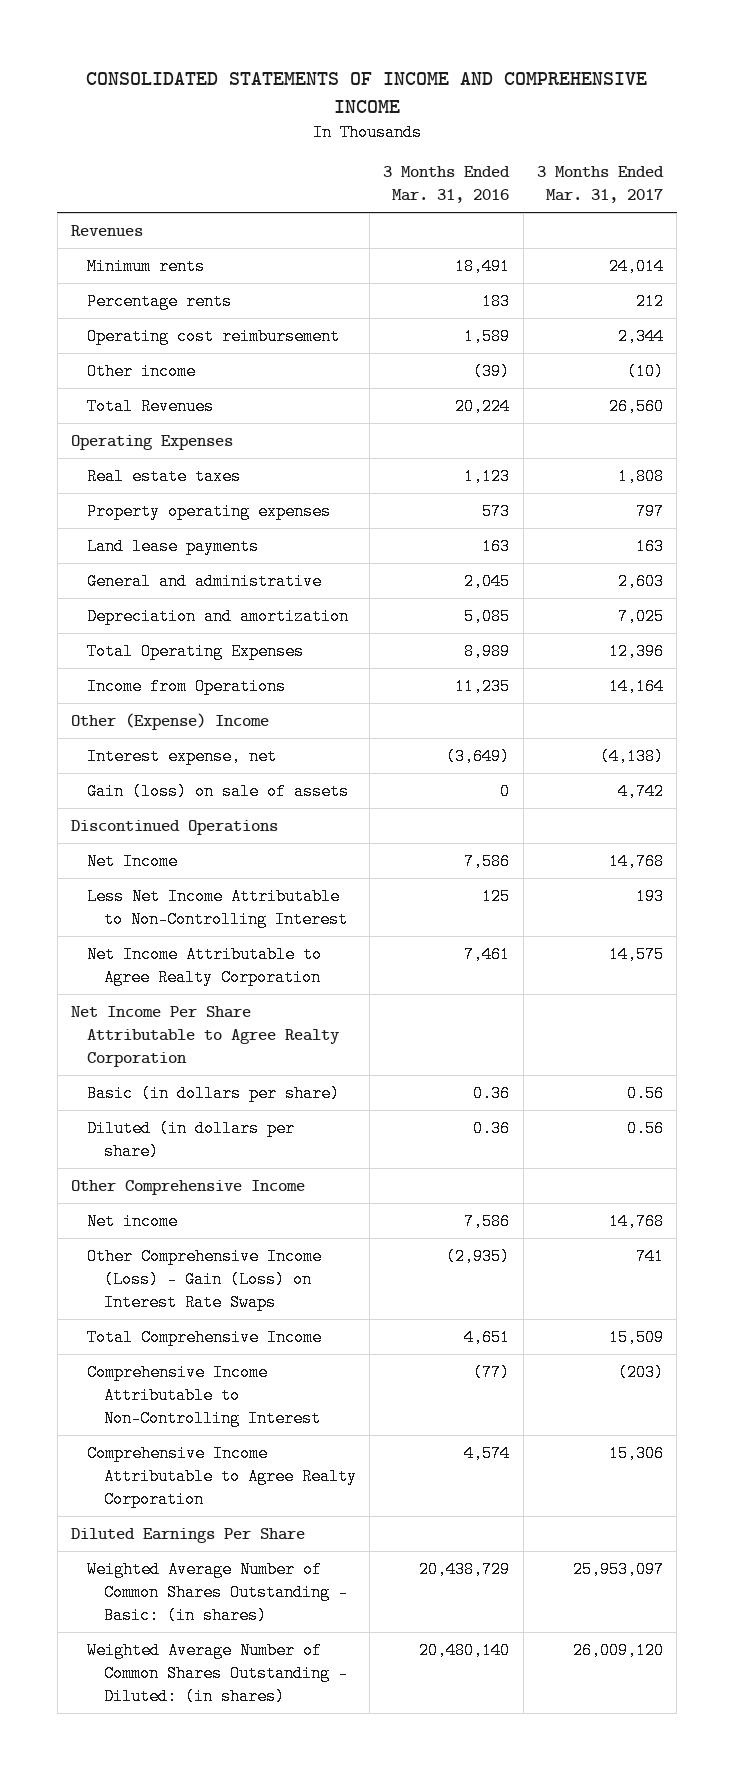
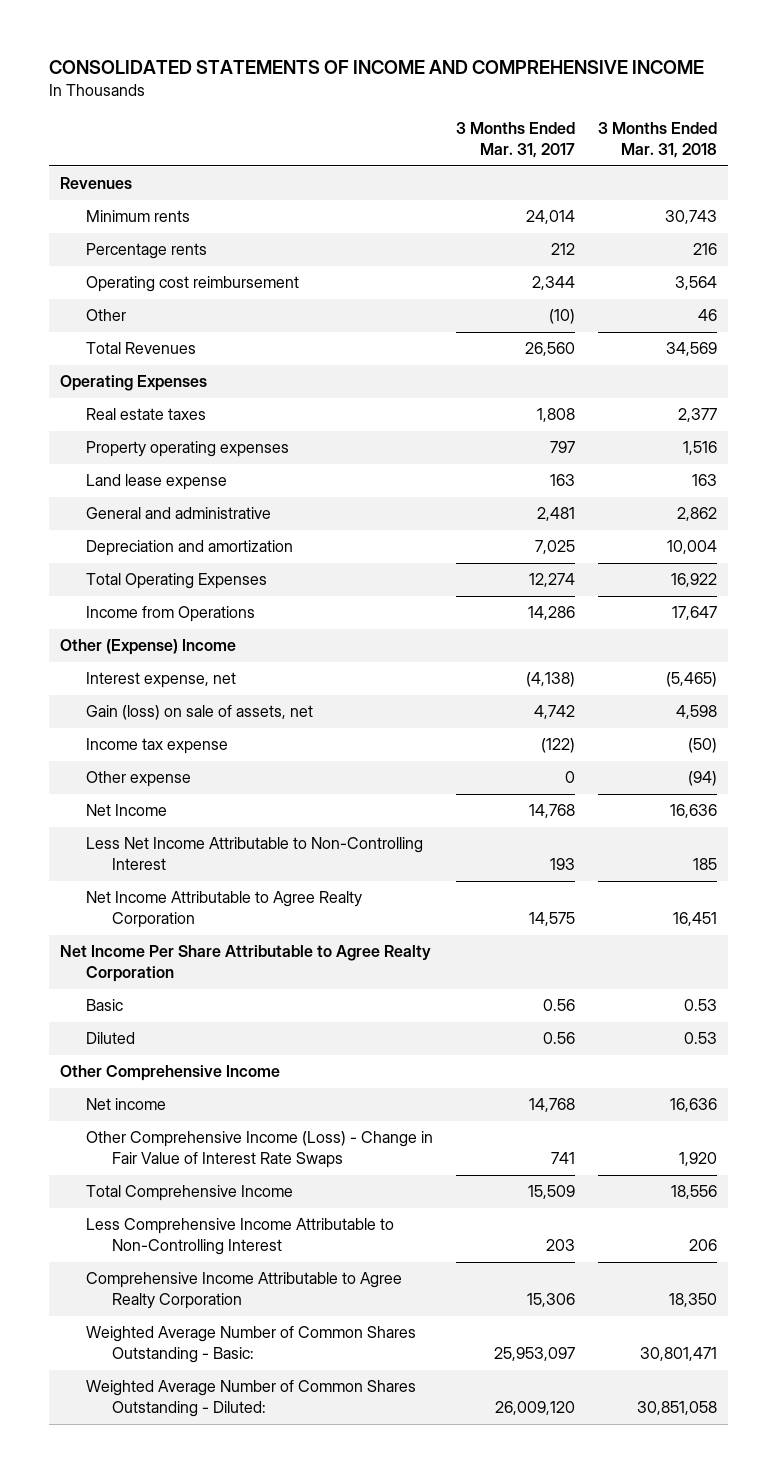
- | 3 Months Ended Mar. 31, 2016 | 3 Months Ended Mar. 31, 2017
+ | 3 Months Ended Mar. 31, 2017 | 3 Months Ended Mar. 31, 2018
- Other income | (39) | (10)
+ Other | (10) | 46
- Land lease payments | 163 | 163
- General and administrative | 2,045 | 2,603
+ Land lease expense | 163 | 163
+ General and administrative | 2,481 | 2,862
- Total Operating Expenses | 8,989 | 12,396
- Income from Operations | 11,235 | 14,164
+ Total Operating Expenses | 12,274 | 16,922
+ Income from Operations | 14,286 | 17,647
- Gain (loss) on sale of assets | 0 | 4,742
- Discontinued Operations
+ Gain (loss) on sale of assets, net | 4,742 | 4,598
+ Income tax expense | (122) | (50)
+ Other expense | 0 | (94)
- Basic (in dollars per share) | 0.36 | 0.56
- Diluted (in dollars per share) | 0.36 | 0.56
+ Basic | 0.56 | 0.53
+ Diluted | 0.56 | 0.53
- Other Comprehensive Income (Loss) - Gain (Loss) on Interest Rate Swaps | (2,935) | 741
+ Other Comprehensive Income (Loss) - Change in Fair Value of Interest Rate Swaps | 741 | 1,920
- Comprehensive Income Attributable to Non-Controlling Interest | (77) | (203)
+ Less Comprehensive Income Attributable to Non-Controlling Interest | 203 | 206
- Diluted Earnings Per Share
- Weighted Average Number of Common Shares Outstanding - Basic: (in shares) | 20,438,729 | 25,953,097
- Weighted Average Number of Common Shares Outstanding - Diluted: (in shares) | 20,480,140 | 26,009,120
+ Weighted Average Number of Common Shares Outstanding - Basic: | 25,953,097 | 30,801,471
+ Weighted Average Number of Common Shares Outstanding - Diluted: | 26,009,120 | 30,851,058

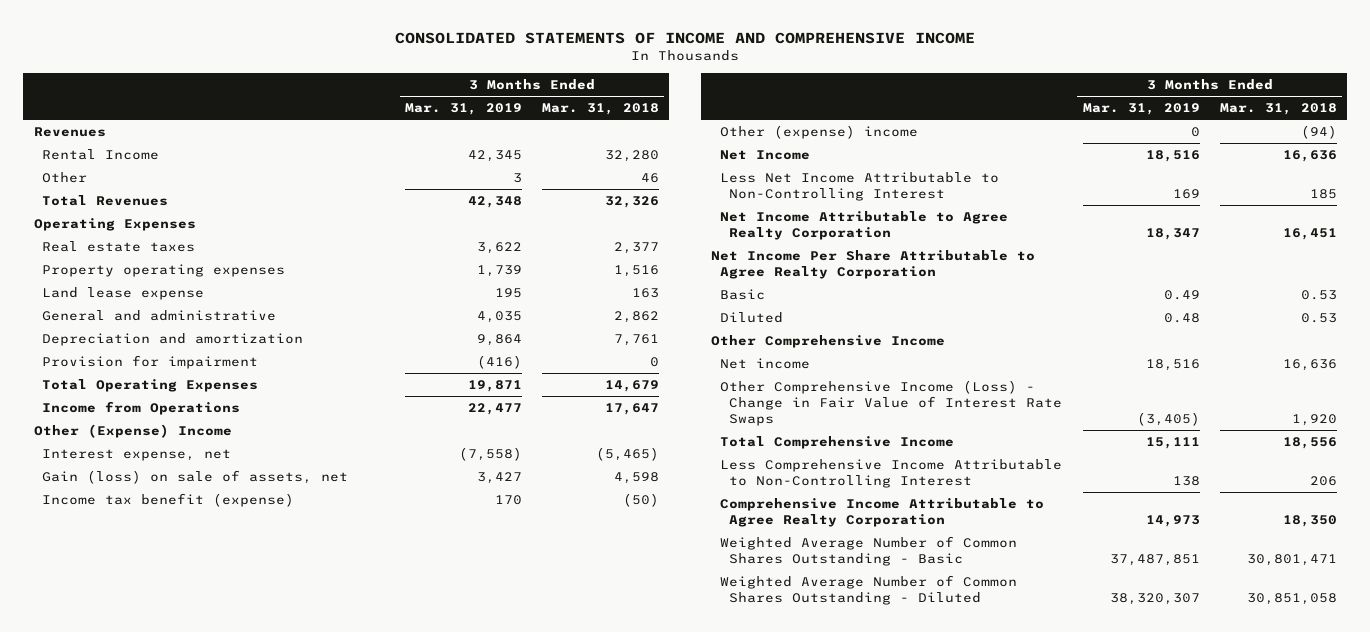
- | 3 Months Ended Mar. 31, 2017 | 3 Months Ended Mar. 31, 2018
+ | 3 Months Ended Mar. 31, 2019 | 3 Months Ended Mar. 31, 2018
- Minimum rents | 24,014 | 30,743
- Percentage rents | 212 | 216
- Operating cost reimbursement | 2,344 | 3,564
+ Rental Income | 42,345 | 32,280
- Total Revenues | 26,560 | 34,569
+ Total Revenues | 42,348 | 32,326
- Depreciation and amortization | 7,025 | 10,004
- Total Operating Expenses | 12,274 | 16,922
+ Depreciation and amortization | 9,864 | 7,761
+ Provision for impairment | (416) | 0
+ Total Operating Expenses | 19,871 | 14,679
- Income tax expense | (122) | (50)
- Other expense | 0 | (94)
+ Income tax benefit (expense) | 170 | (50)
+ Other (expense) income | 0 | (94)
- Weighted Average Number of Common Shares Outstanding - Basic: | 25,953,097 | 30,801,471
- Weighted Average Number of Common Shares Outstanding - Diluted: | 26,009,120 | 30,851,058
+ Weighted Average Number of Common Shares Outstanding - Basic | 37,487,851 | 30,801,471
+ Weighted Average Number of Common Shares Outstanding - Diluted | 38,320,307 | 30,851,058

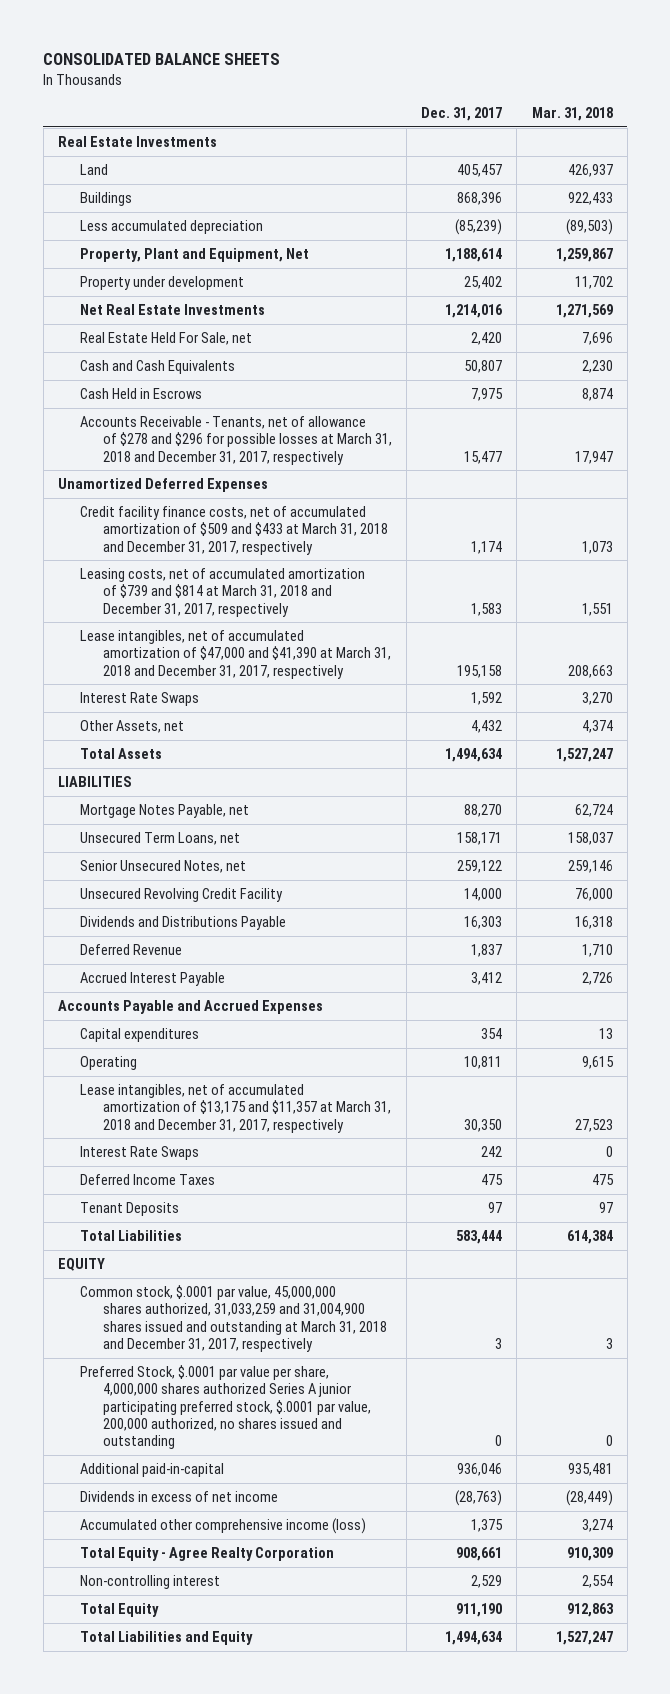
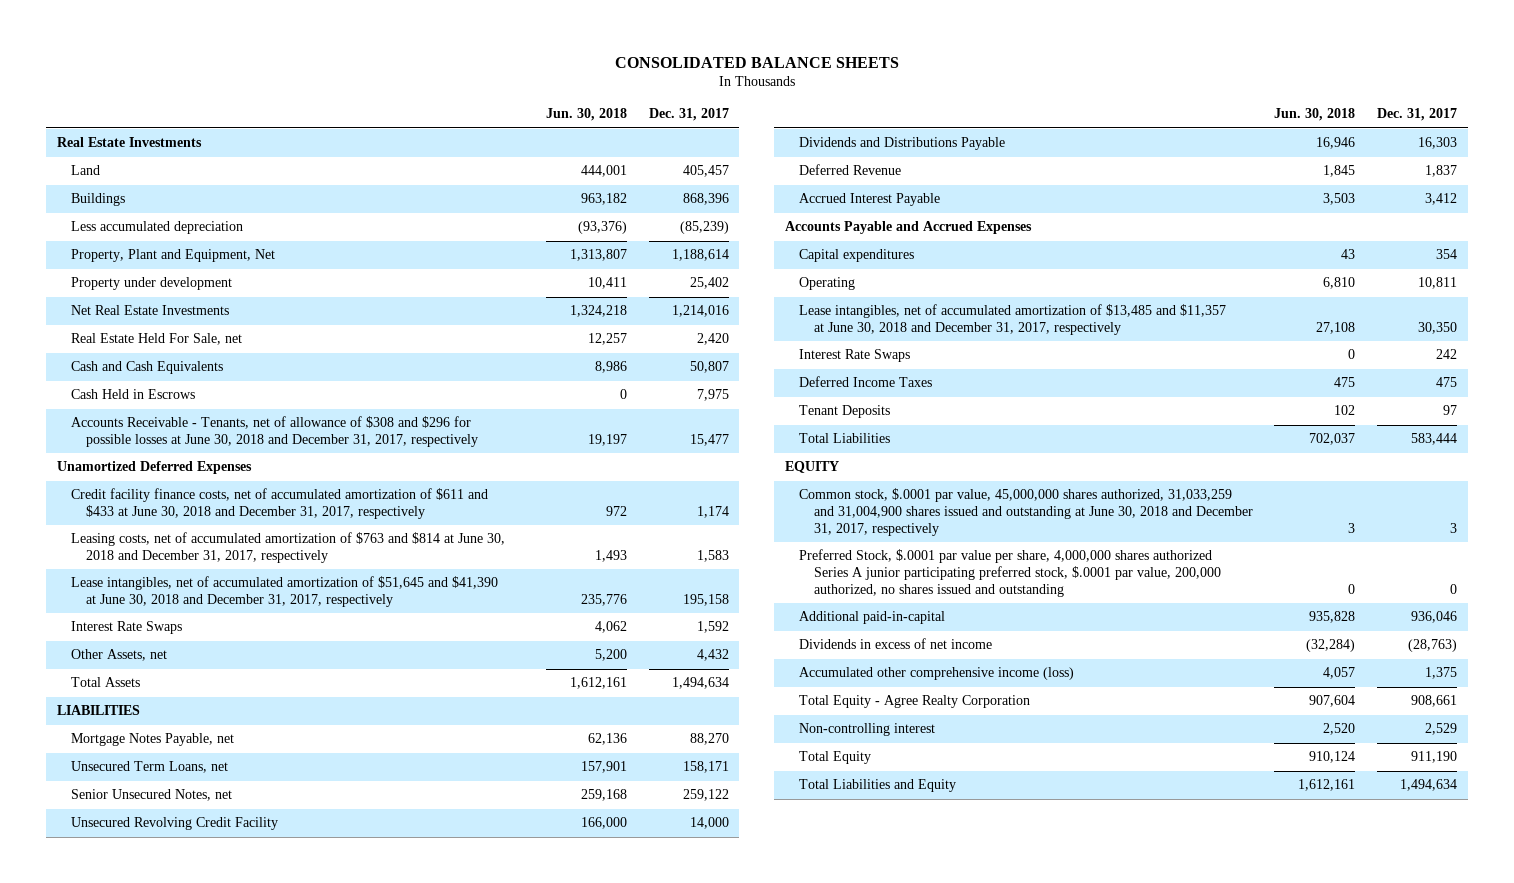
- | Dec. 31, 2017 | Mar. 31, 2018
+ | Jun. 30, 2018 | Dec. 31, 2017
- Accounts Receivable - Tenants, net of allowance of $278 and $296 for possible losses at March 31, 2018 and December 31, 2017, respectively | 15,477 | 17,947
+ Accounts Receivable - Tenants, net of allowance of $308 and $296 for possible losses at June 30, 2018 and December 31, 2017, respectively | 19,197 | 15,477
- Credit facility finance costs, net of accumulated amortization of $509 and $433 at March 31, 2018 and December 31, 2017, respectively | 1,174 | 1,073
- Leasing costs, net of accumulated amortization of $739 and $814 at March 31, 2018 and December 31, 2017, respectively | 1,583 | 1,551
- Lease intangibles, net of accumulated amortization of $47,000 and $41,390 at March 31, 2018 and December 31, 2017, respectively | 195,158 | 208,663
+ Credit facility finance costs, net of accumulated amortization of $611 and $433 at June 30, 2018 and December 31, 2017, respectively | 972 | 1,174
+ Leasing costs, net of accumulated amortization of $763 and $814 at June 30, 2018 and December 31, 2017, respectively | 1,493 | 1,583
+ Lease intangibles, net of accumulated amortization of $51,645 and $41,390 at June 30, 2018 and December 31, 2017, respectively | 235,776 | 195,158
- Lease intangibles, net of accumulated amortization of $13,175 and $11,357 at March 31, 2018 and December 31, 2017, respectively | 30,350 | 27,523
+ Lease intangibles, net of accumulated amortization of $13,485 and $11,357 at June 30, 2018 and December 31, 2017, respectively | 27,108 | 30,350
- Common stock, $.0001 par value, 45,000,000 shares authorized, 31,033,259 and 31,004,900 shares issued and outstanding at March 31, 2018 and December 31, 2017, respectively | 3 | 3
+ Common stock, $.0001 par value, 45,000,000 shares authorized, 31,033,259 and 31,004,900 shares issued and outstanding at June 30, 2018 and December 31, 2017, respectively | 3 | 3

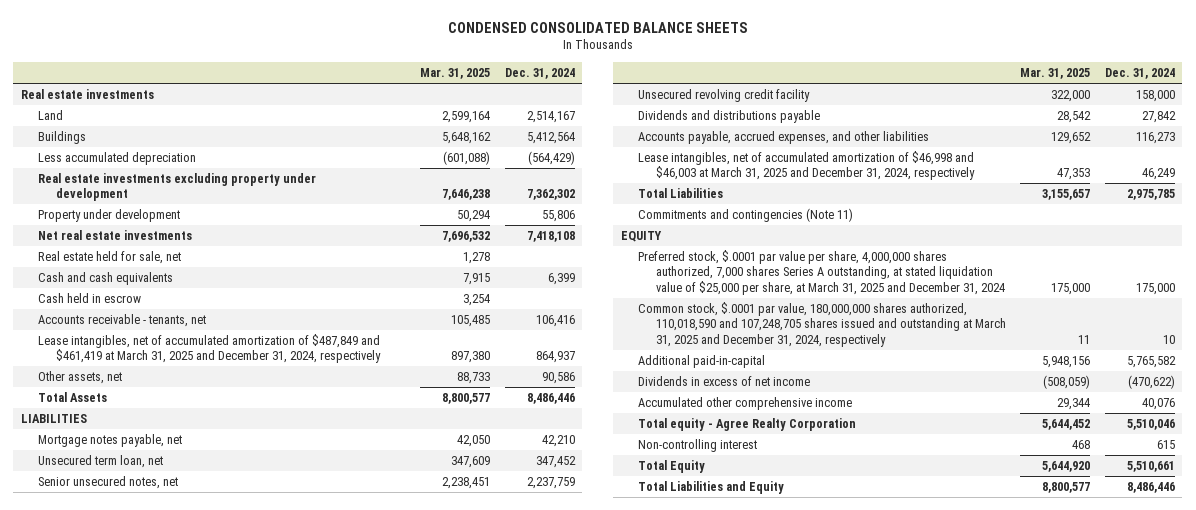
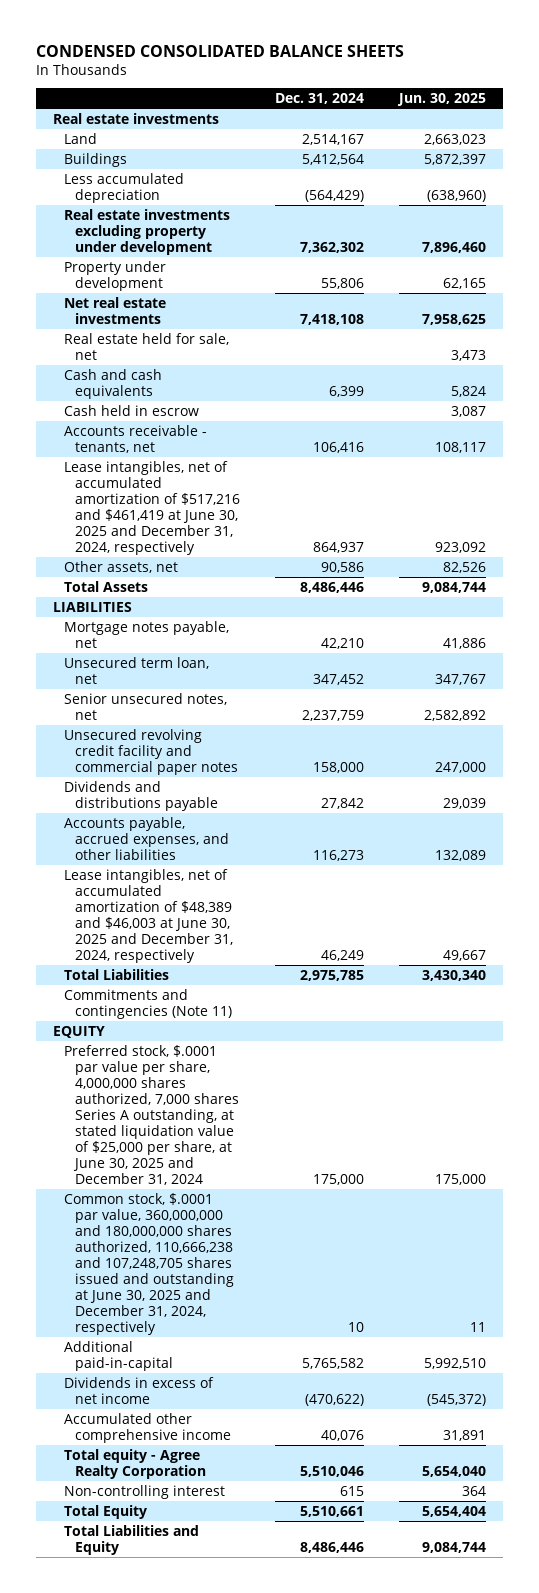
- | Mar. 31, 2025 | Dec. 31, 2024
+ | Dec. 31, 2024 | Jun. 30, 2025
- Lease intangibles, net of accumulated amortization of $487,849 and $461,419 at March 31, 2025 and December 31, 2024, respectively | 897,380 | 864,937
+ Lease intangibles, net of accumulated amortization of $517,216 and $461,419 at June 30, 2025 and December 31, 2024, respectively | 864,937 | 923,092
- Unsecured revolving credit facility | 322,000 | 158,000
+ Unsecured revolving credit facility and commercial paper notes | 158,000 | 247,000
- Lease intangibles, net of accumulated amortization of $46,998 and $46,003 at March 31, 2025 and December 31, 2024, respectively | 47,353 | 46,249
+ Lease intangibles, net of accumulated amortization of $48,389 and $46,003 at June 30, 2025 and December 31, 2024, respectively | 46,249 | 49,667
- Preferred stock, $.0001 par value per share, 4,000,000 shares authorized, 7,000 shares Series A outstanding, at stated liquidation value of $25,000 per share, at March 31, 2025 and December 31, 2024 | 175,000 | 175,000
- Common stock, $.0001 par value, 180,000,000 shares authorized, 110,018,590 and 107,248,705 shares issued and outstanding at March 31, 2025 and December 31, 2024, respectively | 11 | 10
+ Preferred stock, $.0001 par value per share, 4,000,000 shares authorized, 7,000 shares Series A outstanding, at stated liquidation value of $25,000 per share, at June 30, 2025 and December 31, 2024 | 175,000 | 175,000
+ Common stock, $.0001 par value, 360,000,000 and 180,000,000 shares authorized, 110,666,238 and 107,248,705 shares issued and outstanding at June 30, 2025 and December 31, 2024, respectively | 10 | 11

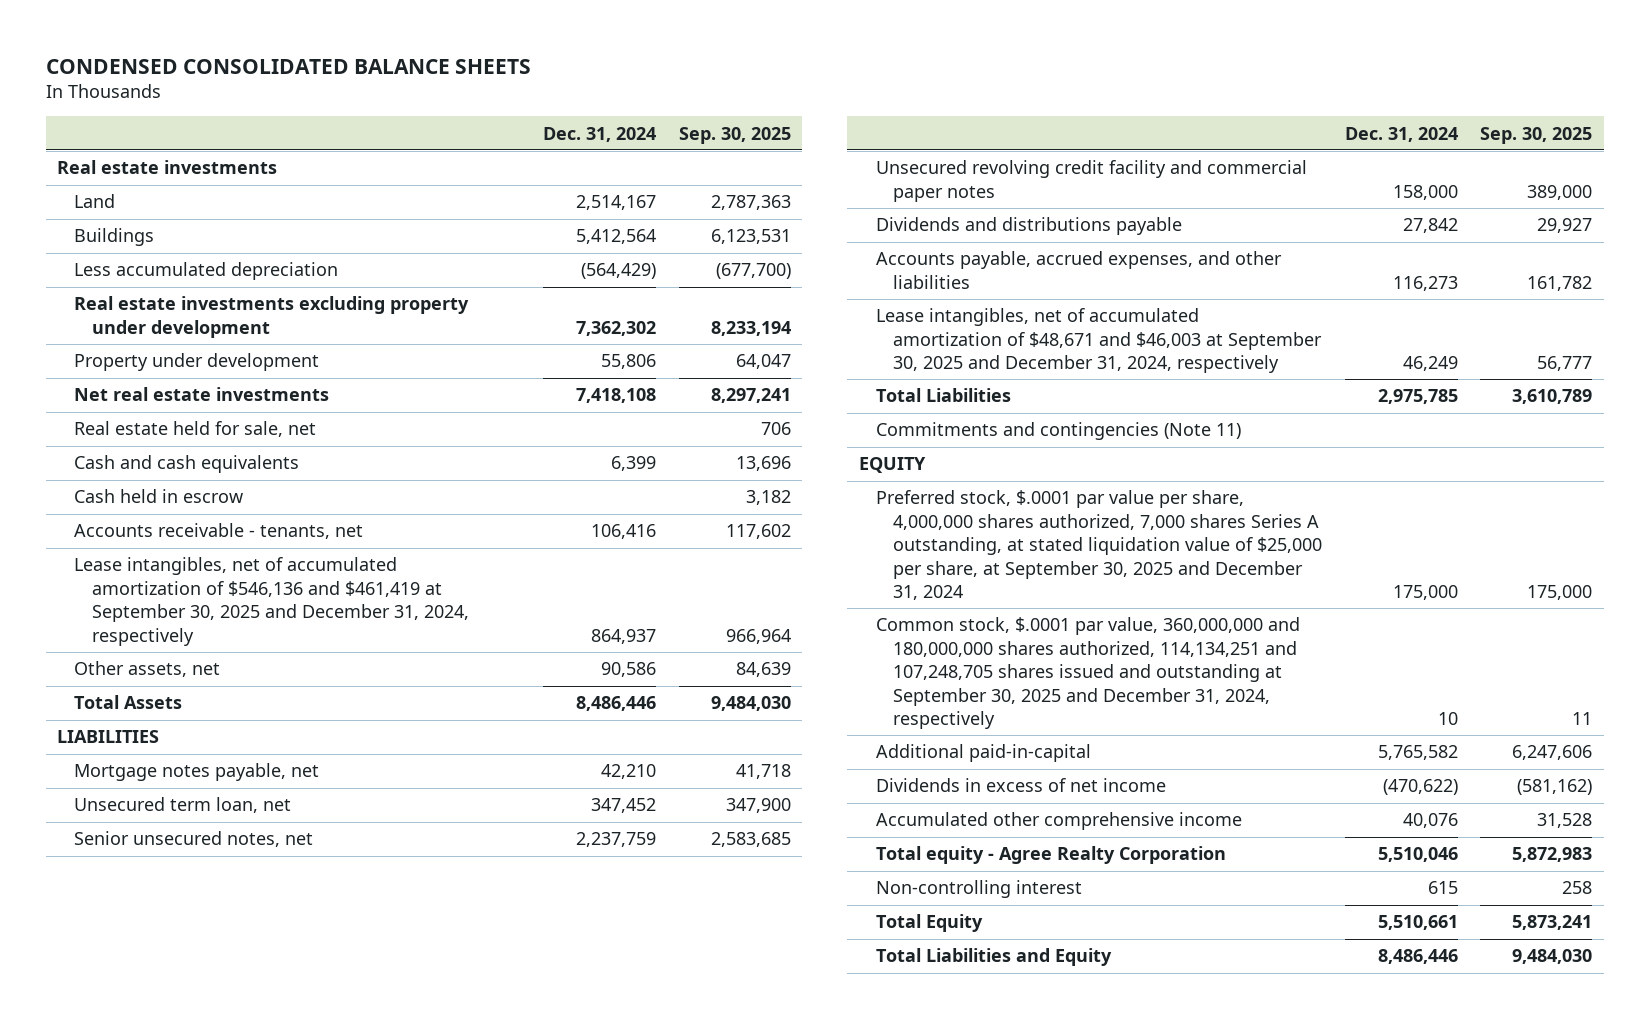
- | Dec. 31, 2024 | Jun. 30, 2025
+ | Dec. 31, 2024 | Sep. 30, 2025
- Lease intangibles, net of accumulated amortization of $517,216 and $461,419 at June 30, 2025 and December 31, 2024, respectively | 864,937 | 923,092
+ Lease intangibles, net of accumulated amortization of $546,136 and $461,419 at September 30, 2025 and December 31, 2024, respectively | 864,937 | 966,964
- Lease intangibles, net of accumulated amortization of $48,389 and $46,003 at June 30, 2025 and December 31, 2024, respectively | 46,249 | 49,667
+ Lease intangibles, net of accumulated amortization of $48,671 and $46,003 at September 30, 2025 and December 31, 2024, respectively | 46,249 | 56,777
- Preferred stock, $.0001 par value per share, 4,000,000 shares authorized, 7,000 shares Series A outstanding, at stated liquidation value of $25,000 per share, at June 30, 2025 and December 31, 2024 | 175,000 | 175,000
- Common stock, $.0001 par value, 360,000,000 and 180,000,000 shares authorized, 110,666,238 and 107,248,705 shares issued and outstanding at June 30, 2025 and December 31, 2024, respectively | 10 | 11
+ Preferred stock, $.0001 par value per share, 4,000,000 shares authorized, 7,000 shares Series A outstanding, at stated liquidation value of $25,000 per share, at September 30, 2025 and December 31, 2024 | 175,000 | 175,000
+ Common stock, $.0001 par value, 360,000,000 and 180,000,000 shares authorized, 114,134,251 and 107,248,705 shares issued and outstanding at September 30, 2025 and December 31, 2024, respectively | 10 | 11

